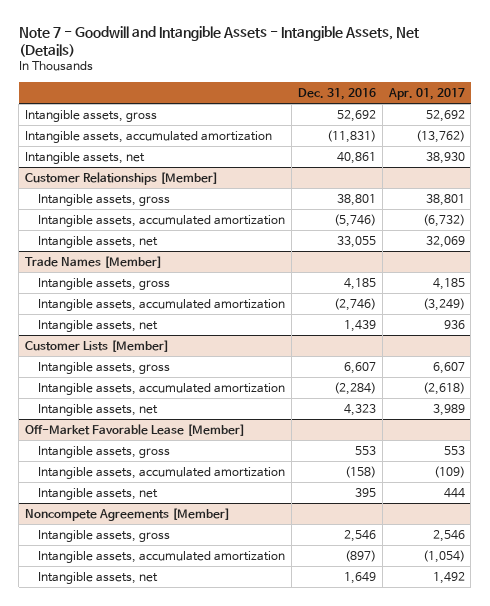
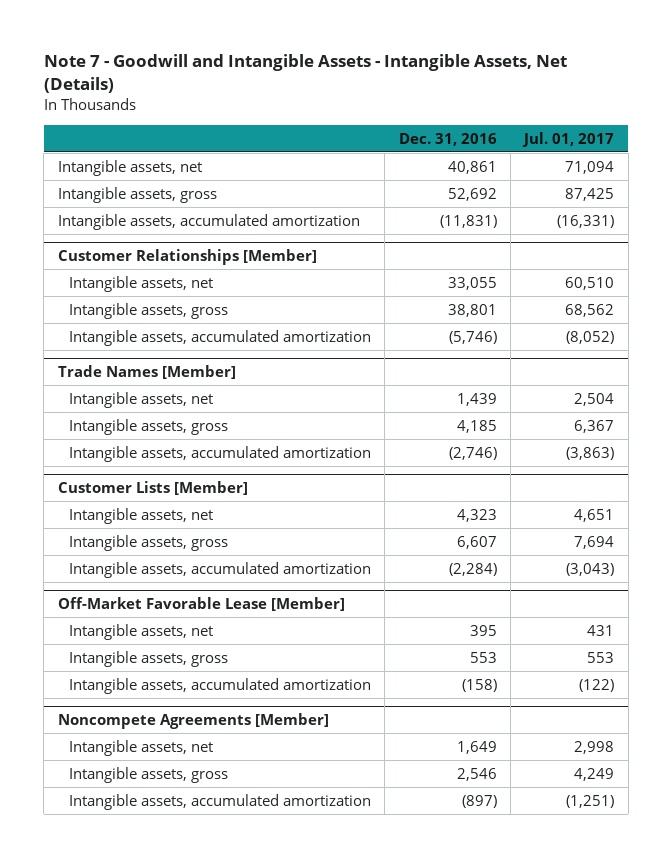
- | Dec. 31, 2016 | Apr. 01, 2017
+ | Dec. 31, 2016 | Jul. 01, 2017
moved up: Intangible assets, net | 40,861 | 71,094
@ Customer Relationships [Member]
moved up: Intangible assets, net | 33,055 | 60,510
@ Trade Names [Member]
moved up: Intangible assets, net | 1,439 | 2,504
@ Customer Lists [Member]
moved up: Intangible assets, net | 4,323 | 4,651
@ Off-Market Favorable Lease [Member]
moved up: Intangible assets, net | 395 | 431
@ Noncompete Agreements [Member]
moved up: Intangible assets, net | 1,649 | 2,998

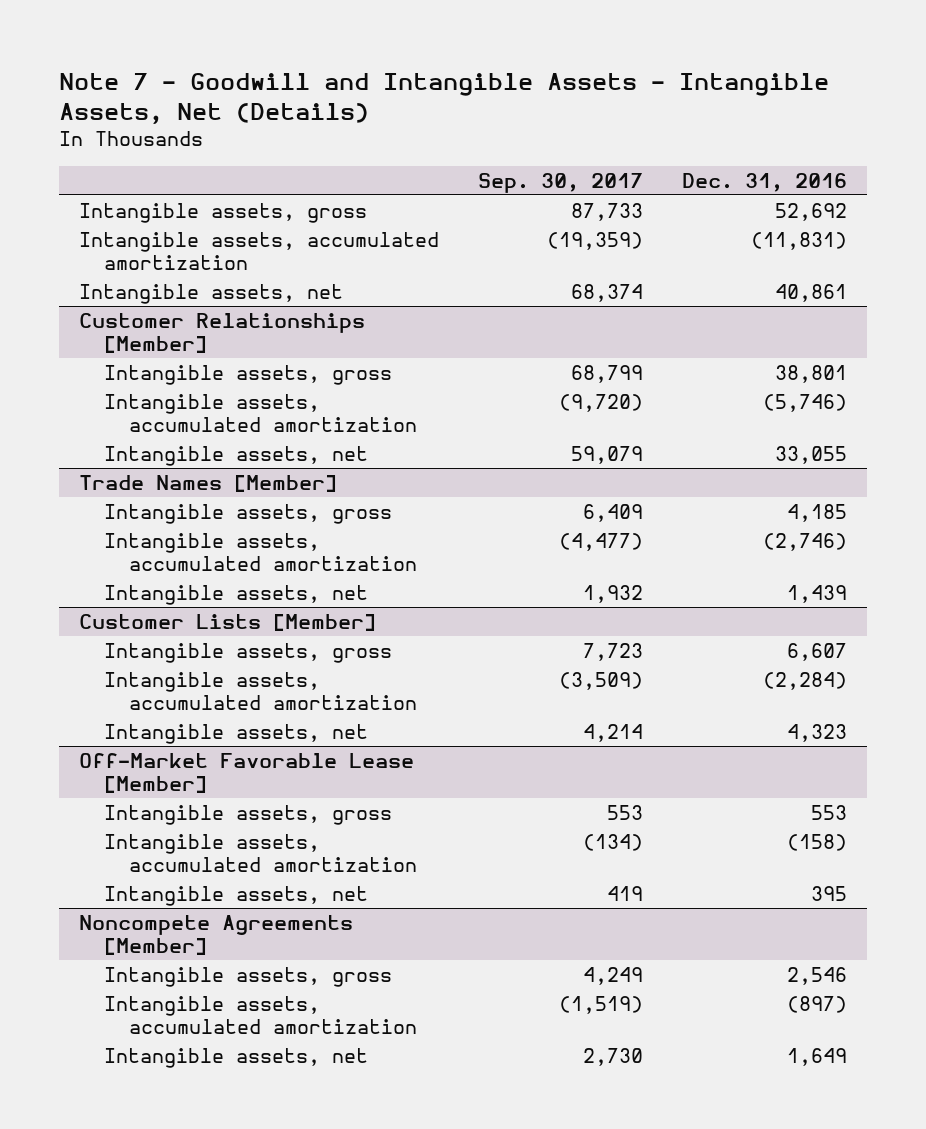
- | Dec. 31, 2016 | Jul. 01, 2017
+ | Sep. 30, 2017 | Dec. 31, 2016
moved down: Intangible assets, net | 68,374 | 40,861
@ Customer Relationships [Member]
moved down: Intangible assets, net | 59,079 | 33,055
@ Trade Names [Member]
moved down: Intangible assets, net | 1,932 | 1,439
@ Customer Lists [Member]
moved down: Intangible assets, net | 4,214 | 4,323
@ Off-Market Favorable Lease [Member]
moved down: Intangible assets, net | 419 | 395
@ Noncompete Agreements [Member]
moved down: Intangible assets, net | 2,730 | 1,649

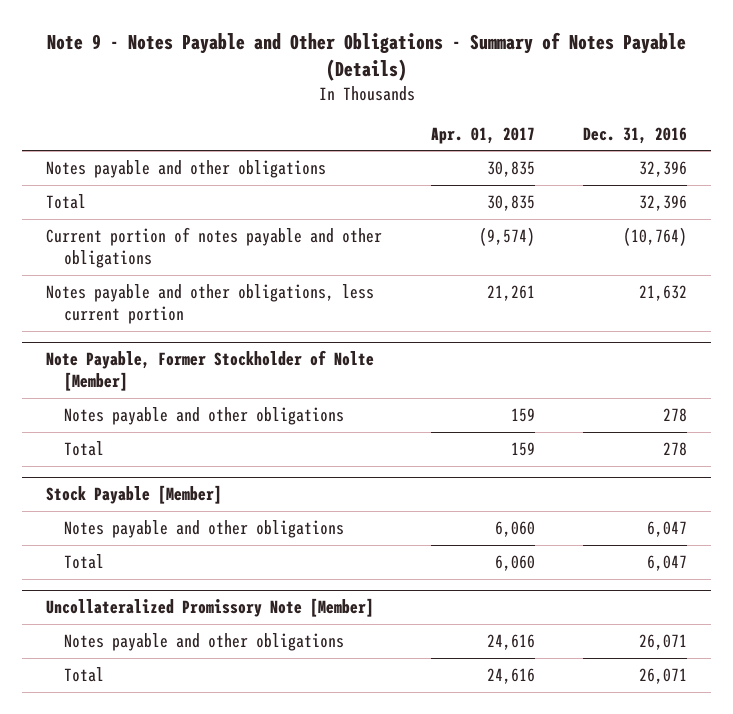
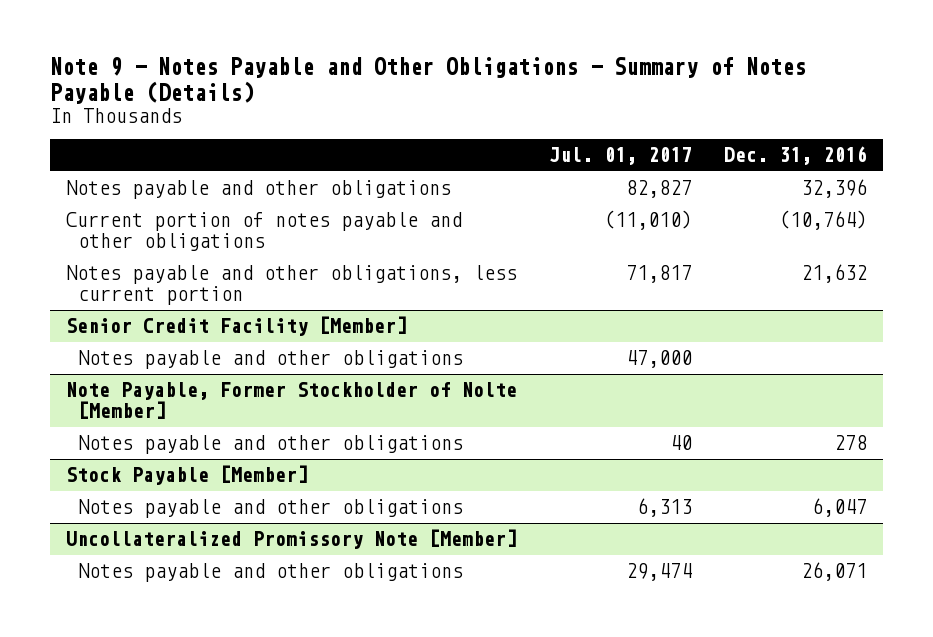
- | Apr. 01, 2017 | Dec. 31, 2016
+ | Jul. 01, 2017 | Dec. 31, 2016
- Total | 30,835 | 32,396
+ Senior Credit Facility [Member]
+ Notes payable and other obligations | 47,000 |
@ Note Payable, Former Stockholder of Nolte [Member]
- Total | 159 | 278
@ Stock Payable [Member]
- Total | 6,060 | 6,047
@ Uncollateralized Promissory Note [Member]
- Total | 24,616 | 26,071

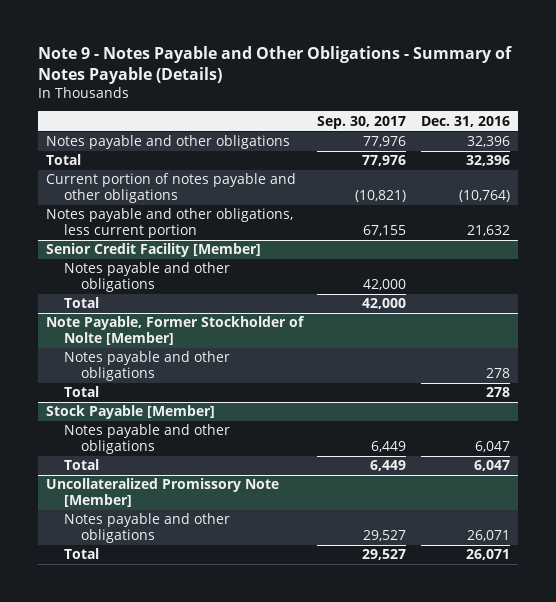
- | Jul. 01, 2017 | Dec. 31, 2016
+ | Sep. 30, 2017 | Dec. 31, 2016
+ Total | 77,976 | 32,396
@ Senior Credit Facility [Member]
+ Total | 42,000 |
@ Note Payable, Former Stockholder of Nolte [Member]
+ Total | | 278
@ Stock Payable [Member]
+ Total | 6,449 | 6,047
@ Uncollateralized Promissory Note [Member]
+ Total | 29,527 | 26,071

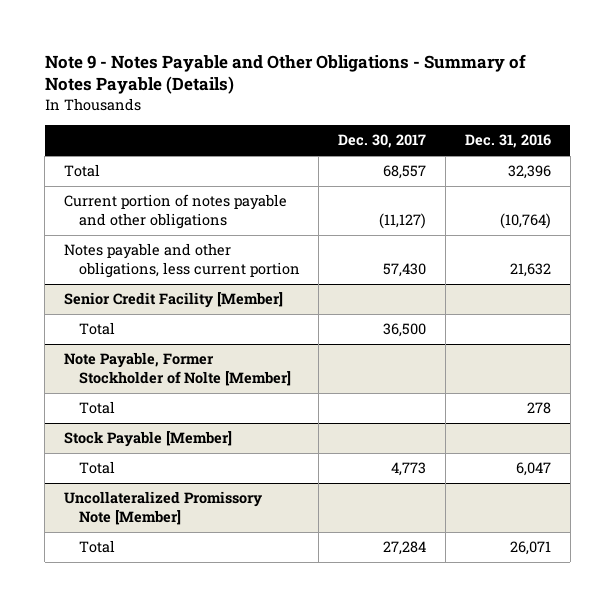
- | Sep. 30, 2017 | Dec. 31, 2016
+ | Dec. 30, 2017 | Dec. 31, 2016
- Notes payable and other obligations | 77,976 | 32,396
@ Senior Credit Facility [Member]
- Notes payable and other obligations | 42,000 |
@ Note Payable, Former Stockholder of Nolte [Member]
- Notes payable and other obligations | | 278
@ Stock Payable [Member]
- Notes payable and other obligations | 6,449 | 6,047
@ Uncollateralized Promissory Note [Member]
- Notes payable and other obligations | 29,527 | 26,071

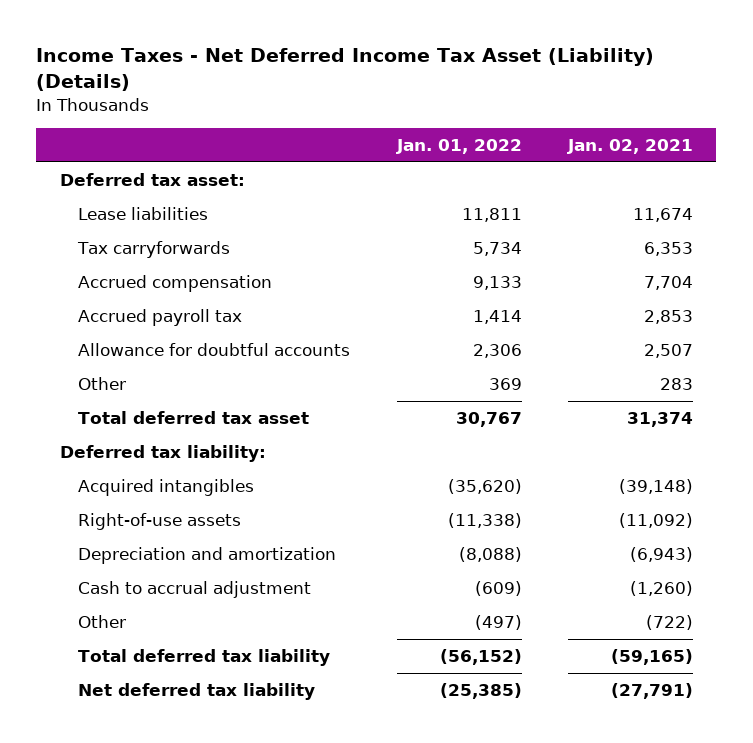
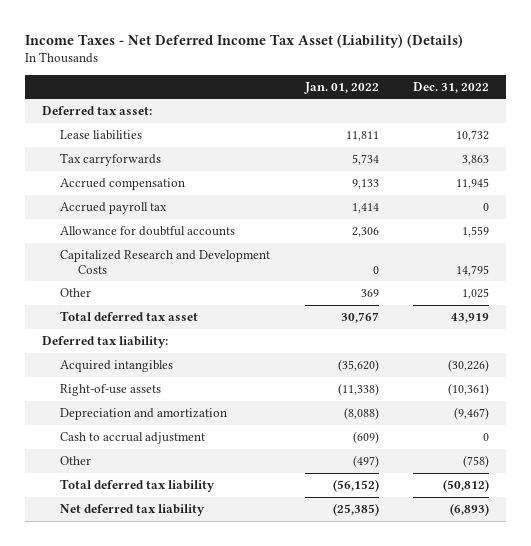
- | Jan. 01, 2022 | Jan. 02, 2021
+ | Jan. 01, 2022 | Dec. 31, 2022
+ Capitalized Research and Development Costs | 0 | 14,795

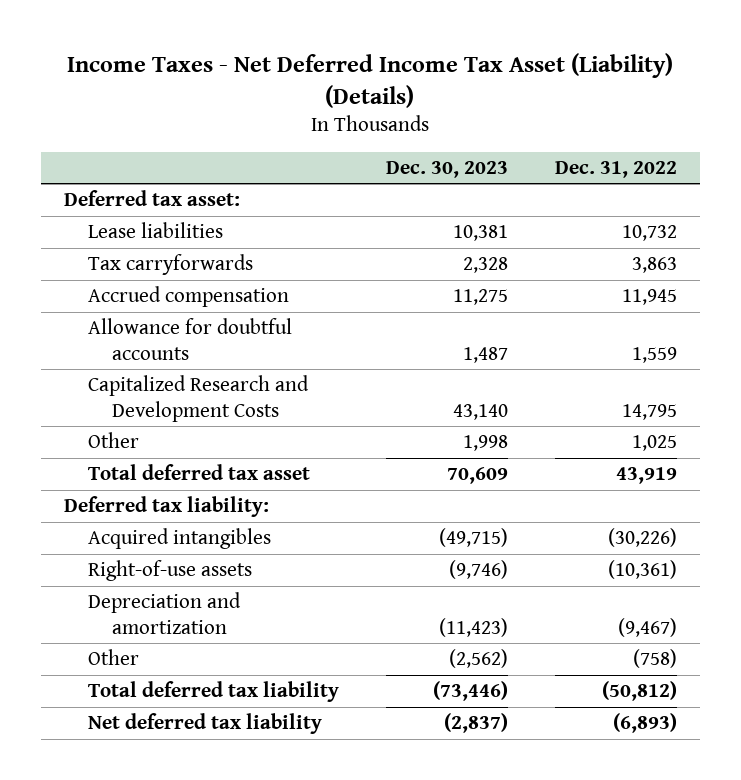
- | Jan. 01, 2022 | Dec. 31, 2022
+ | Dec. 30, 2023 | Dec. 31, 2022
- Accrued payroll tax | 1,414 | 0
- Cash to accrual adjustment | (609) | 0

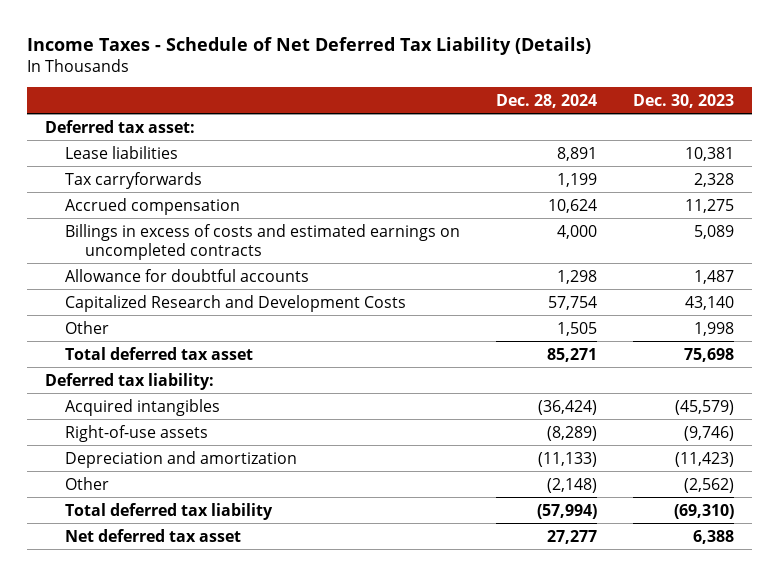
- Income Taxes - Net Deferred Income Tax Asset (Liability) (Details)
+ Income Taxes - Schedule of Net Deferred Tax Liability (Details)
- | Dec. 30, 2023 | Dec. 31, 2022
+ | Dec. 28, 2024 | Dec. 30, 2023
+ Billings in excess of costs and estimated earnings on uncompleted contracts | 4,000 | 5,089
- Total deferred tax asset | 70,609 | 43,919
+ Total deferred tax asset | 85,271 | 75,698
- Acquired intangibles | (49,715) | (30,226)
+ Acquired intangibles | (36,424) | (45,579)
- Total deferred tax liability | (73,446) | (50,812)
- Net deferred tax liability | (2,837) | (6,893)
+ Total deferred tax liability | (57,994) | (69,310)
+ Net deferred tax asset | 27,277 | 6,388

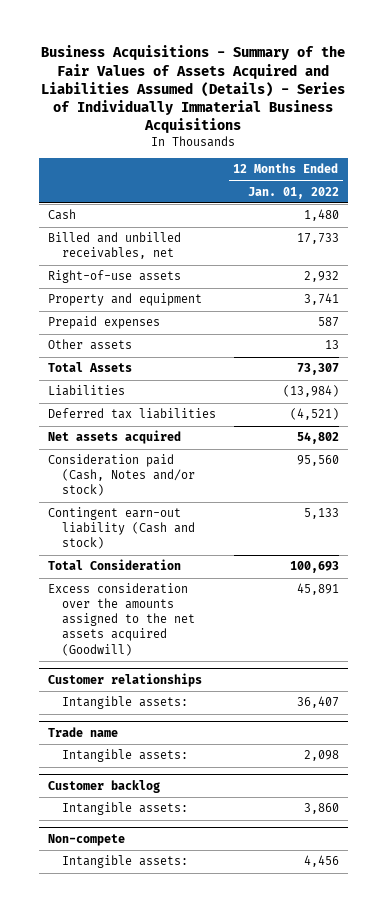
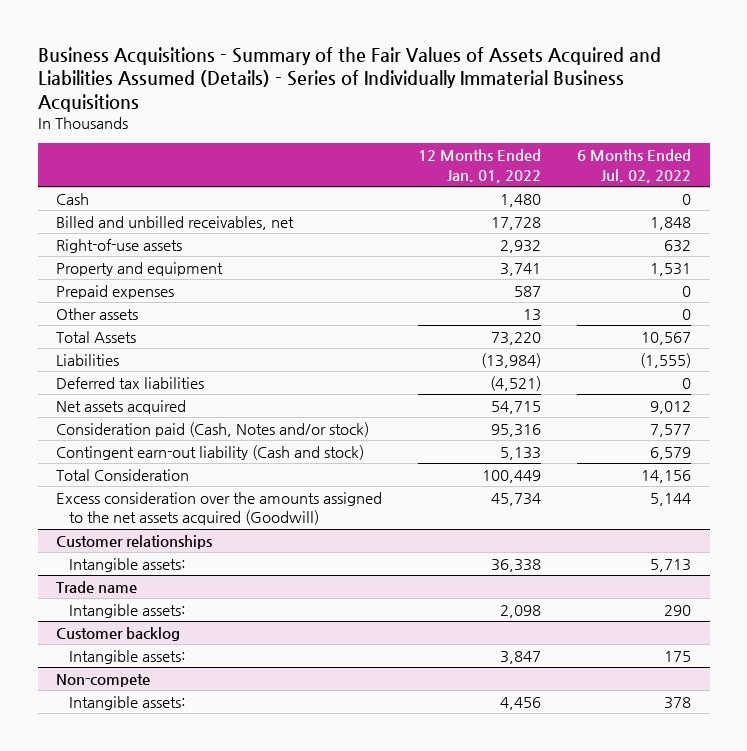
- | 12 Months Ended Jan. 01, 2022
+ | 12 Months Ended Jan. 01, 2022 | 6 Months Ended Jul. 02, 2022
- Billed and unbilled receivables, net | 17,733
+ Billed and unbilled receivables, net | 17,728 | 1,848
- Total Assets | 73,307
+ Total Assets | 73,220 | 10,567
- Net assets acquired | 54,802
- Consideration paid (Cash, Notes and/or stock) | 95,560
+ Net assets acquired | 54,715 | 9,012
+ Consideration paid (Cash, Notes and/or stock) | 95,316 | 7,577
- Total Consideration | 100,693
- Excess consideration over the amounts assigned to the net assets acquired (Goodwill) | 45,891
+ Total Consideration | 100,449 | 14,156
+ Excess consideration over the amounts assigned to the net assets acquired (Goodwill) | 45,734 | 5,144
@ Customer relationships
- Intangible assets: | 36,407
+ Intangible assets: | 36,338 | 5,713
@ Customer backlog
- Intangible assets: | 3,860
+ Intangible assets: | 3,847 | 175

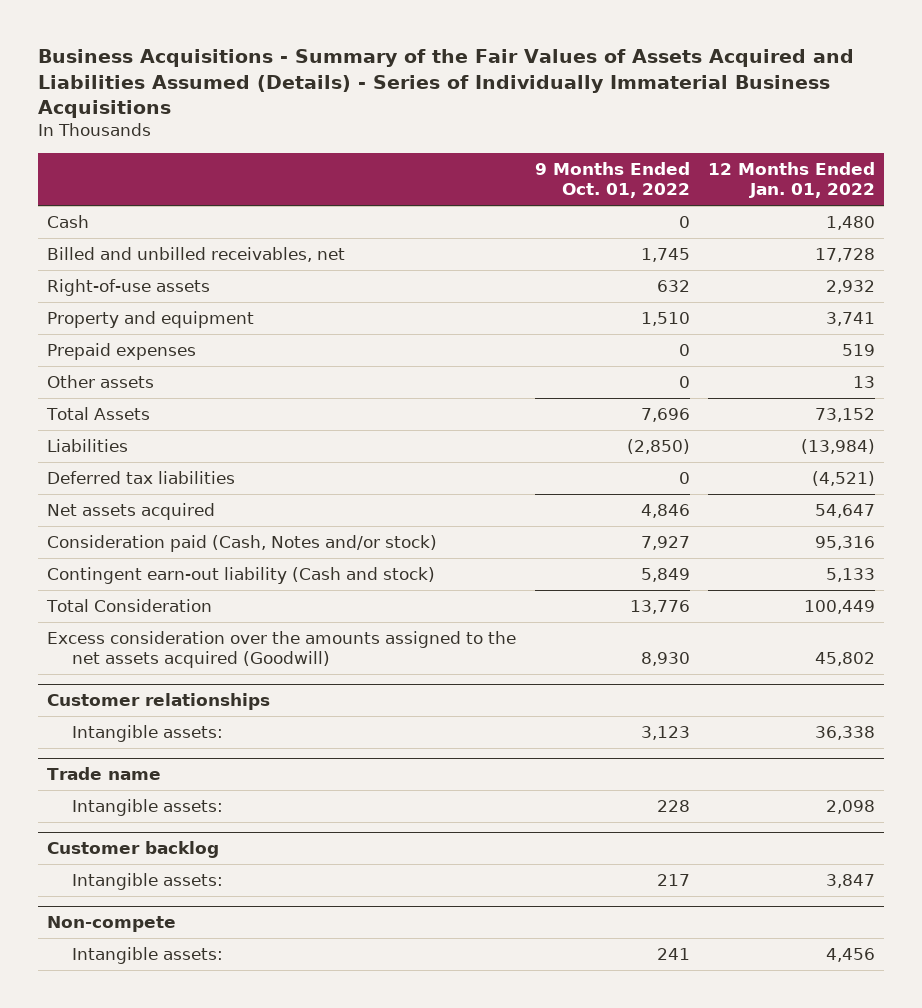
- | 12 Months Ended Jan. 01, 2022 | 6 Months Ended Jul. 02, 2022
+ | 9 Months Ended Oct. 01, 2022 | 12 Months Ended Jan. 01, 2022
- Prepaid expenses | 587 | 0
+ Prepaid expenses | 0 | 519
- Total Assets | 73,220 | 10,567
+ Total Assets | 7,696 | 73,152
- Net assets acquired | 54,715 | 9,012
+ Net assets acquired | 4,846 | 54,647
- Excess consideration over the amounts assigned to the net assets acquired (Goodwill) | 45,734 | 5,144
+ Excess consideration over the amounts assigned to the net assets acquired (Goodwill) | 8,930 | 45,802

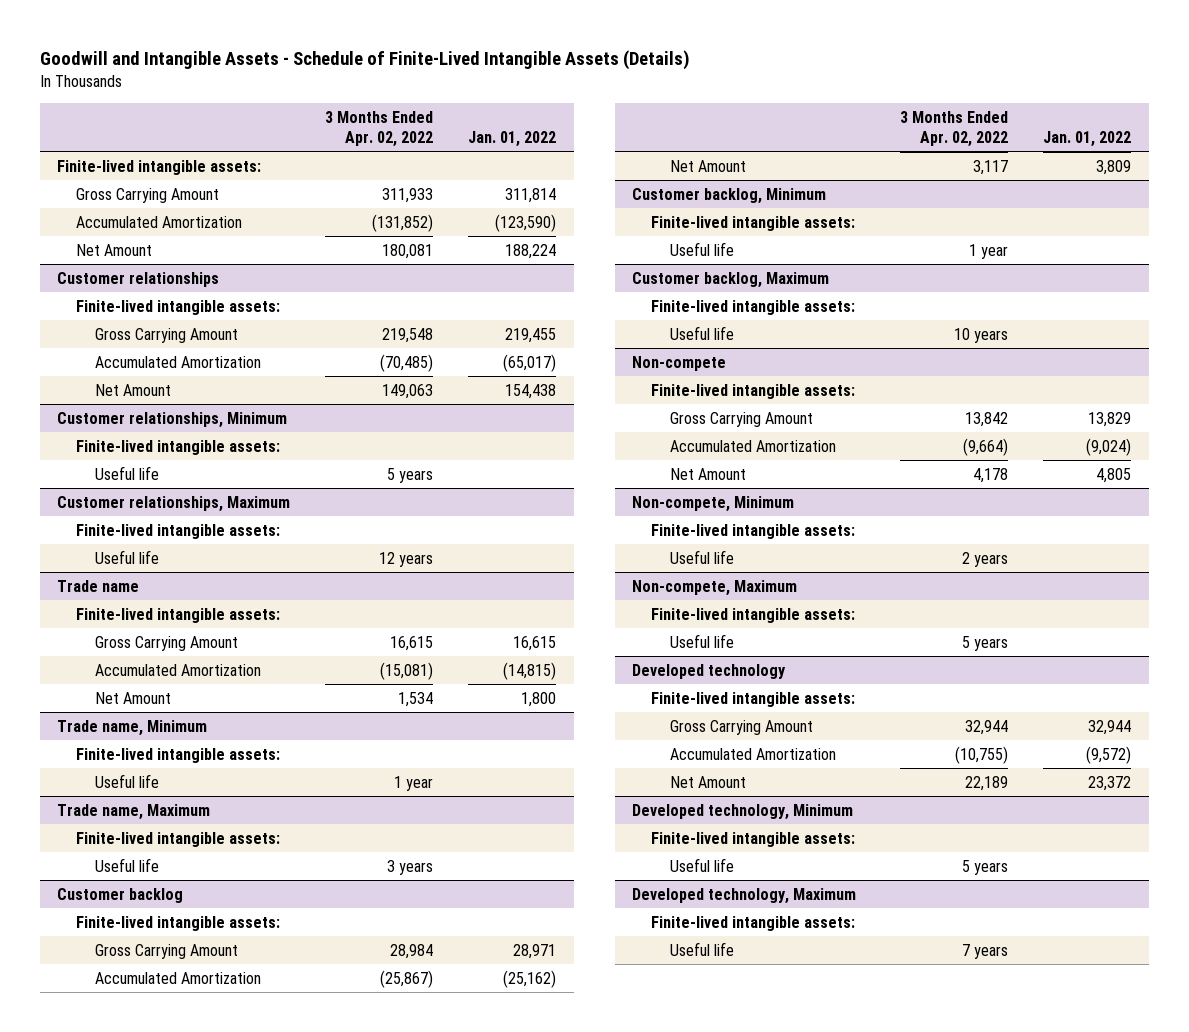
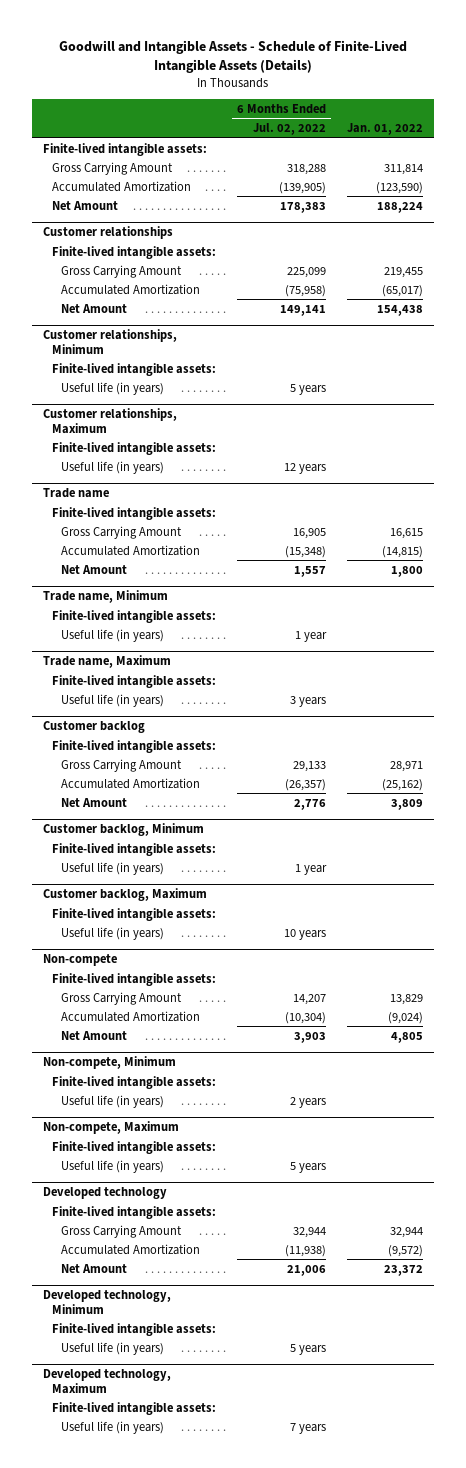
- | 3 Months Ended Apr. 02, 2022 | Jan. 01, 2022
+ | 6 Months Ended Jul. 02, 2022 | Jan. 01, 2022
@ Customer relationships, Minimum
- Useful life | 5 years |
+ Useful life (in years) | 5 years |
@ Customer relationships, Maximum
- Useful life | 12 years |
+ Useful life (in years) | 12 years |
@ Trade name, Minimum
- Useful life | 1 year |
+ Useful life (in years) | 1 year |
@ Trade name, Maximum
- Useful life | 3 years |
+ Useful life (in years) | 3 years |
@ Customer backlog, Minimum
- Useful life | 1 year |
+ Useful life (in years) | 1 year |
@ Customer backlog, Maximum
- Useful life | 10 years |
+ Useful life (in years) | 10 years |
@ Non-compete, Minimum
- Useful life | 2 years |
+ Useful life (in years) | 2 years |
@ Non-compete, Maximum
- Useful life | 5 years |
+ Useful life (in years) | 5 years |
@ Developed technology, Minimum
- Useful life | 5 years |
+ Useful life (in years) | 5 years |
@ Developed technology, Maximum
- Useful life | 7 years |
+ Useful life (in years) | 7 years |

